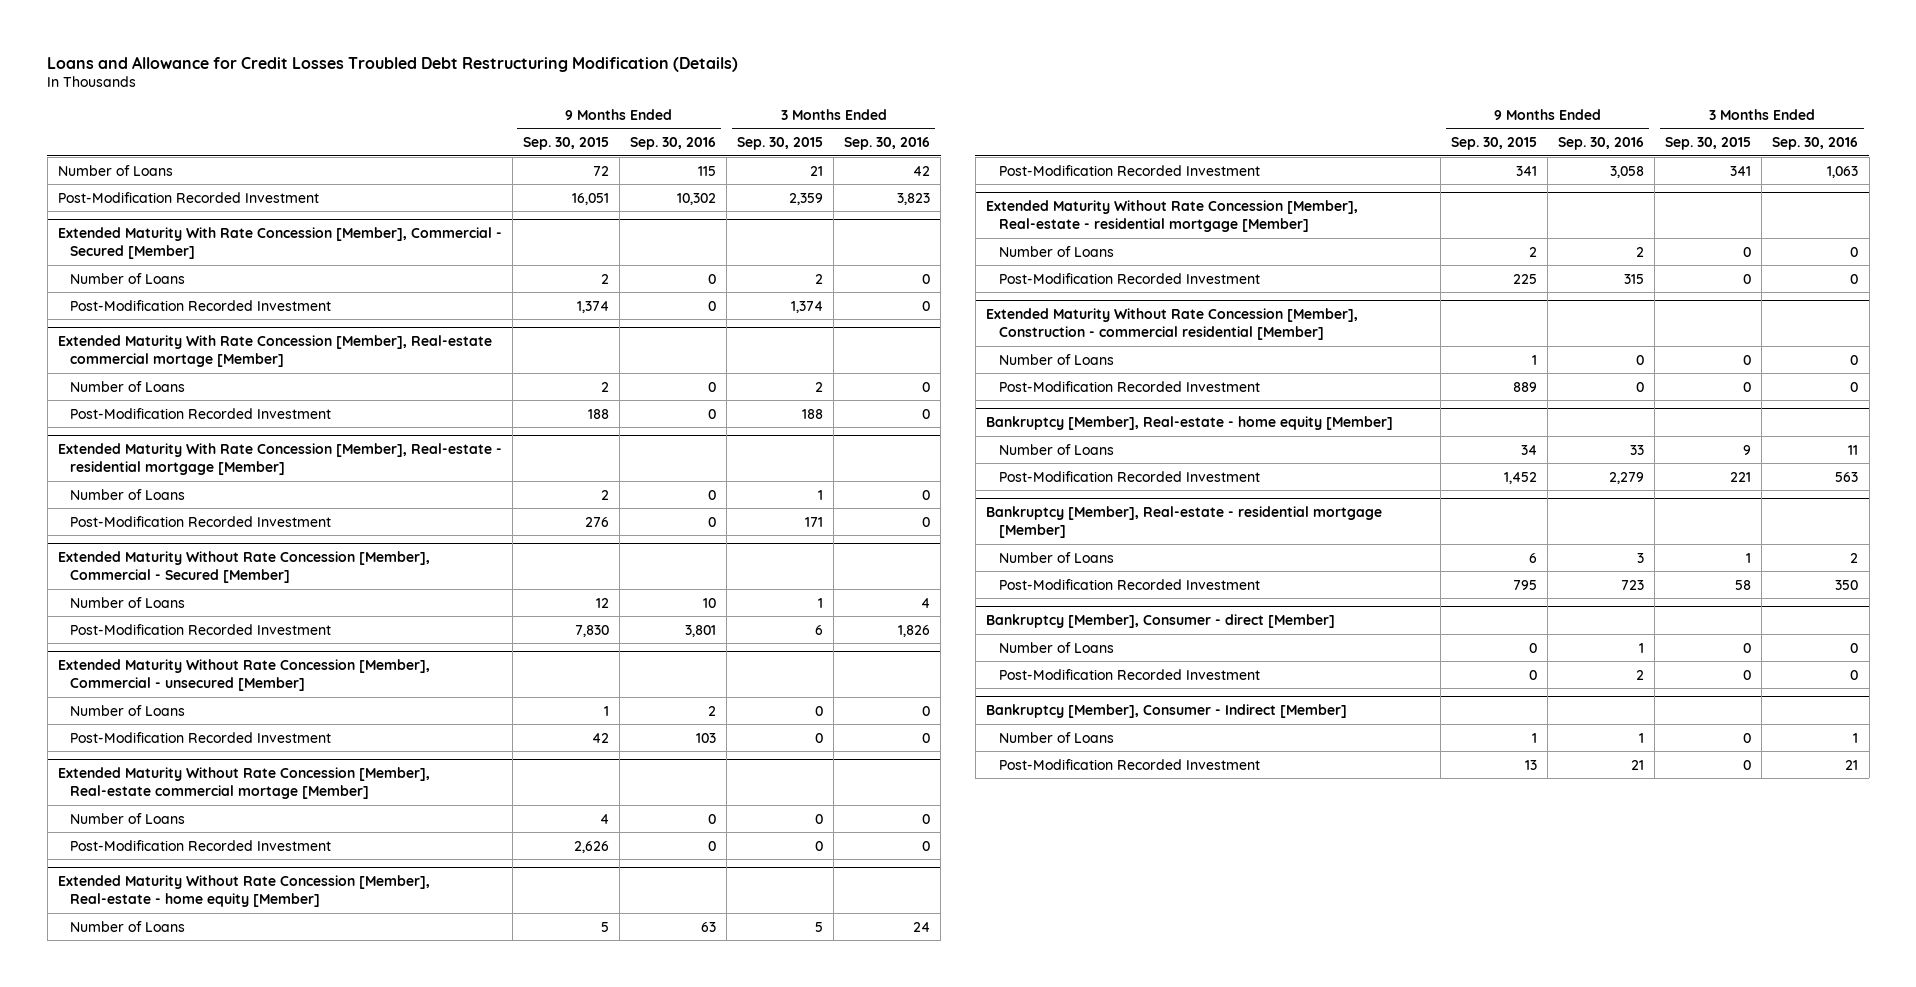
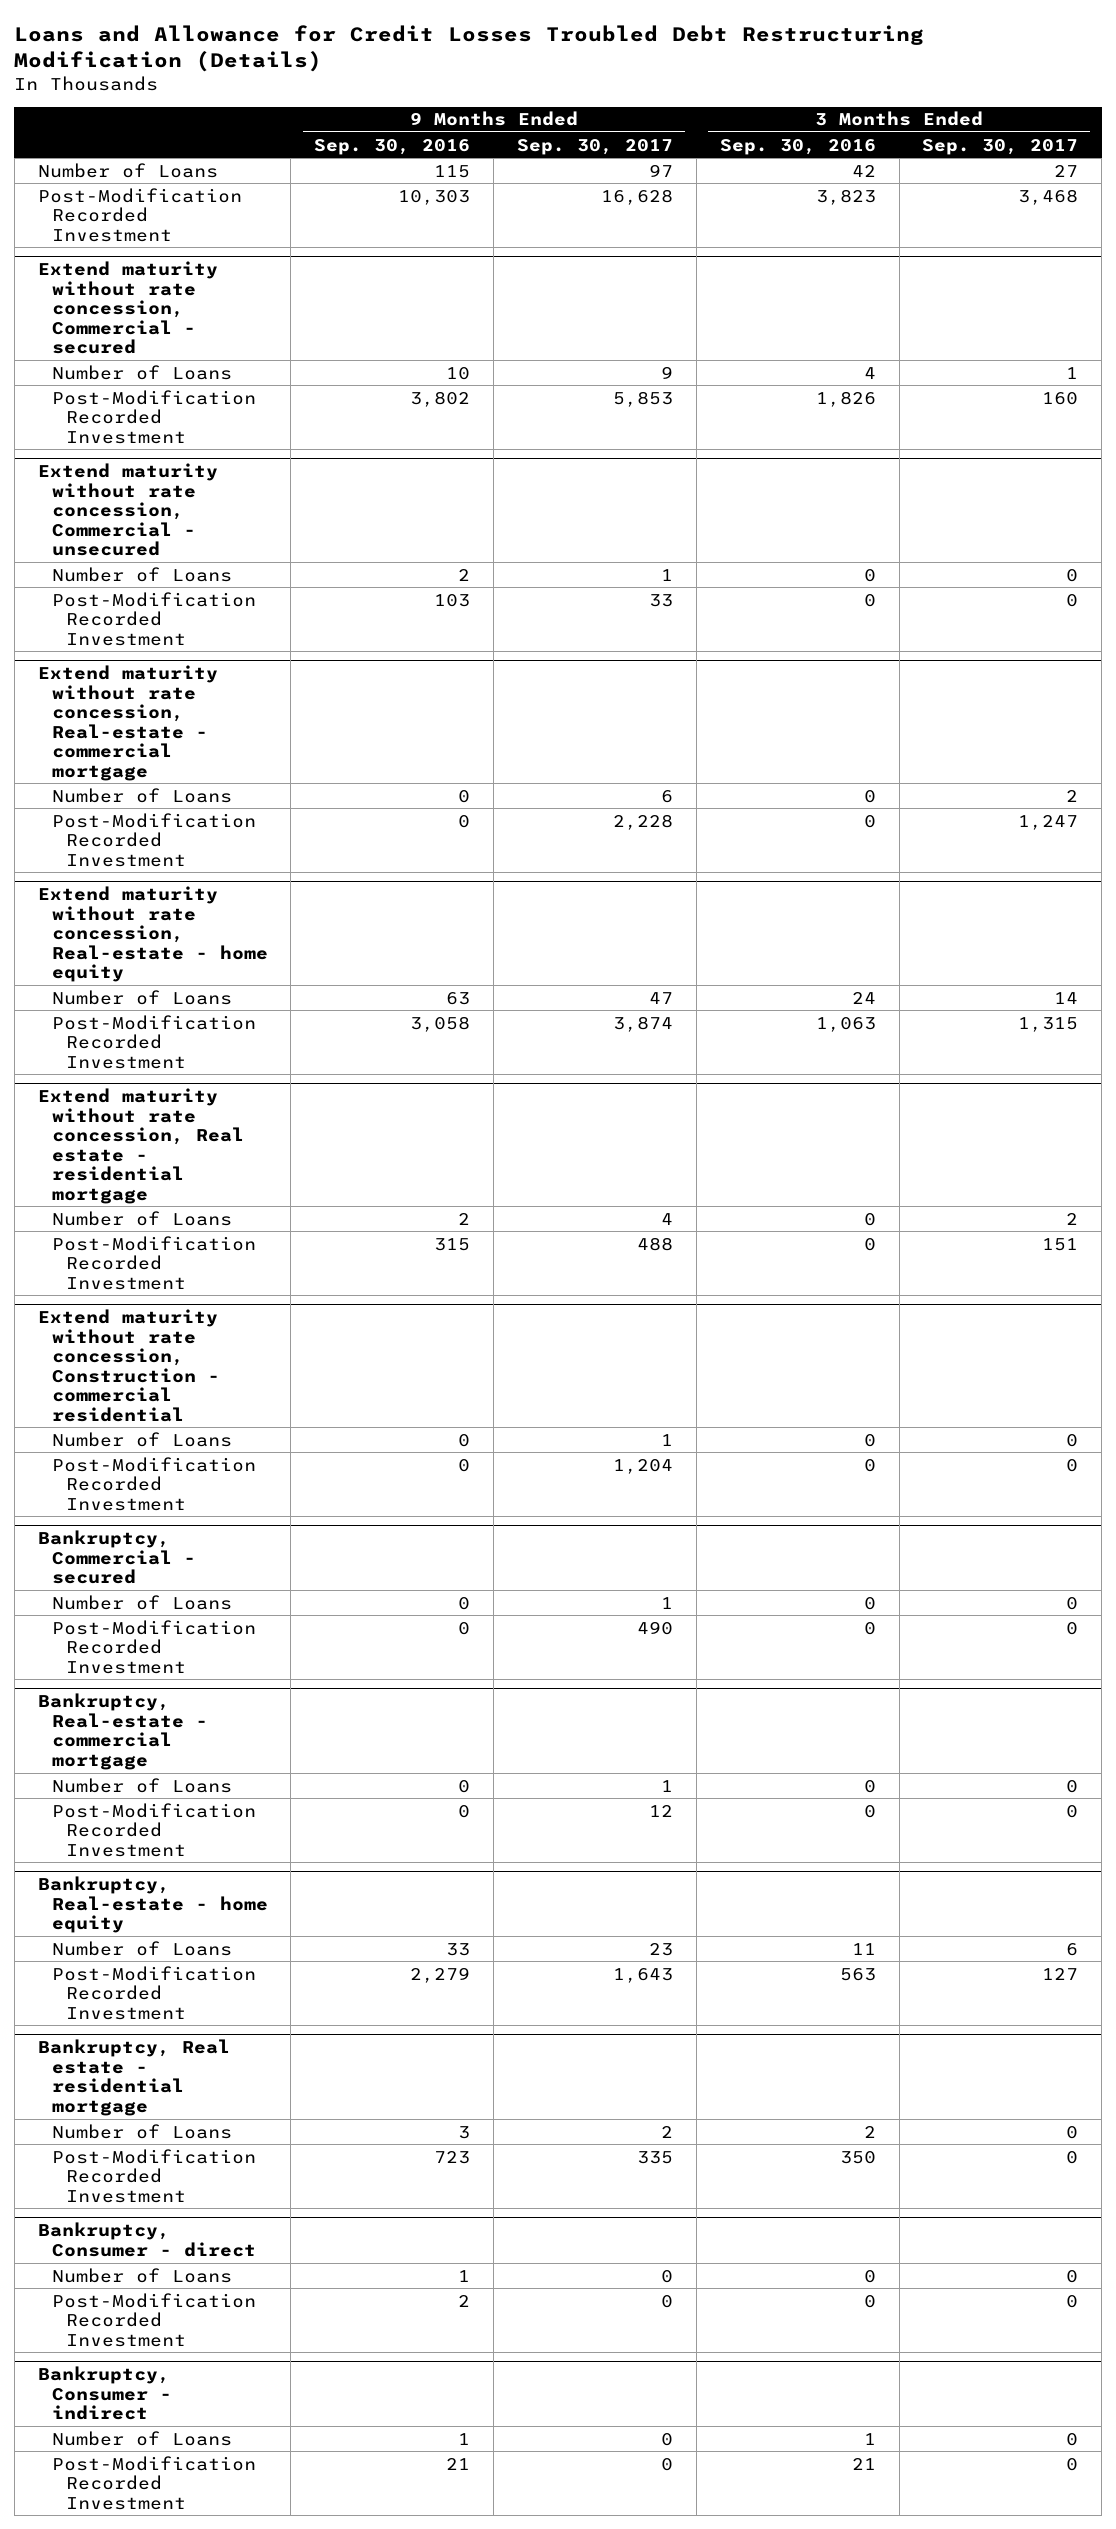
- | 9 Months Ended Sep. 30, 2015 | 9 Months Ended Sep. 30, 2016 | 3 Months Ended Sep. 30, 2015 | 3 Months Ended Sep. 30, 2016
+ | 9 Months Ended Sep. 30, 2016 | 9 Months Ended Sep. 30, 2017 | 3 Months Ended Sep. 30, 2016 | 3 Months Ended Sep. 30, 2017
- Post-Modification Recorded Investment | 16,051 | 10,302 | 2,359 | 3,823
- Extended Maturity With Rate Concession [Member], Commercial - Secured [Member]
- Number of Loans | 2 | 0 | 2 | 0
- Post-Modification Recorded Investment | 1,374 | 0 | 1,374 | 0
- Extended Maturity With Rate Concession [Member], Real-estate commercial mortage [Member]
- Number of Loans | 2 | 0 | 2 | 0
- Post-Modification Recorded Investment | 188 | 0 | 188 | 0
- Extended Maturity With Rate Concession [Member], Real-estate - residential mortgage [Member]
- Number of Loans | 2 | 0 | 1 | 0
- Post-Modification Recorded Investment | 276 | 0 | 171 | 0
- Extended Maturity Without Rate Concession [Member], Commercial - Secured [Member]
+ Post-Modification Recorded Investment | 10,303 | 16,628 | 3,823 | 3,468
+ Extend maturity without rate concession, Commercial - secured
- Post-Modification Recorded Investment | 7,830 | 3,801 | 6 | 1,826
- Extended Maturity Without Rate Concession [Member], Commercial - unsecured [Member]
+ Post-Modification Recorded Investment | 3,802 | 5,853 | 1,826 | 160
+ Extend maturity without rate concession, Commercial - unsecured
- Extended Maturity Without Rate Concession [Member], Real-estate commercial mortage [Member]
+ Extend maturity without rate concession, Real-estate - commercial mortgage
- Extended Maturity Without Rate Concession [Member], Real-estate - home equity [Member]
+ Extend maturity without rate concession, Real-estate - home equity
- Extended Maturity Without Rate Concession [Member], Real-estate - residential mortgage [Member]
+ Extend maturity without rate concession, Real estate - residential mortgage
- Extended Maturity Without Rate Concession [Member], Construction - commercial residential [Member]
+ Extend maturity without rate concession, Construction - commercial residential
- Bankruptcy [Member], Real-estate - home equity [Member]
+ Bankruptcy, Commercial - secured
+ Number of Loans | 0 | 1 | 0 | 0
+ Post-Modification Recorded Investment | 0 | 490 | 0 | 0
+ Bankruptcy, Real-estate - commercial mortgage
+ Number of Loans | 0 | 1 | 0 | 0
+ Post-Modification Recorded Investment | 0 | 12 | 0 | 0
+ Bankruptcy, Real-estate - home equity
- Bankruptcy [Member], Real-estate - residential mortgage [Member]
+ Bankruptcy, Real estate - residential mortgage
- Bankruptcy [Member], Consumer - direct [Member]
+ Bankruptcy, Consumer - direct
- Bankruptcy [Member], Consumer - Indirect [Member]
+ Bankruptcy, Consumer - indirect

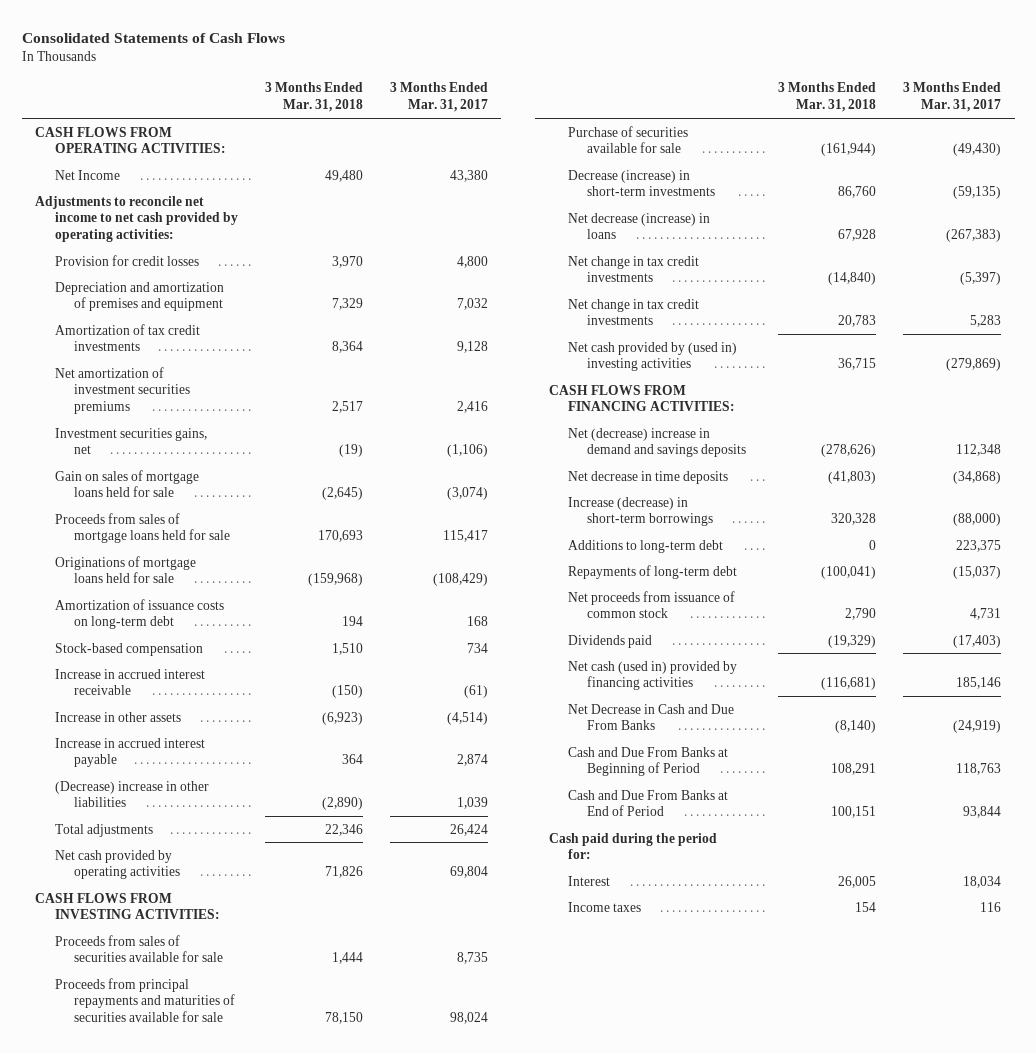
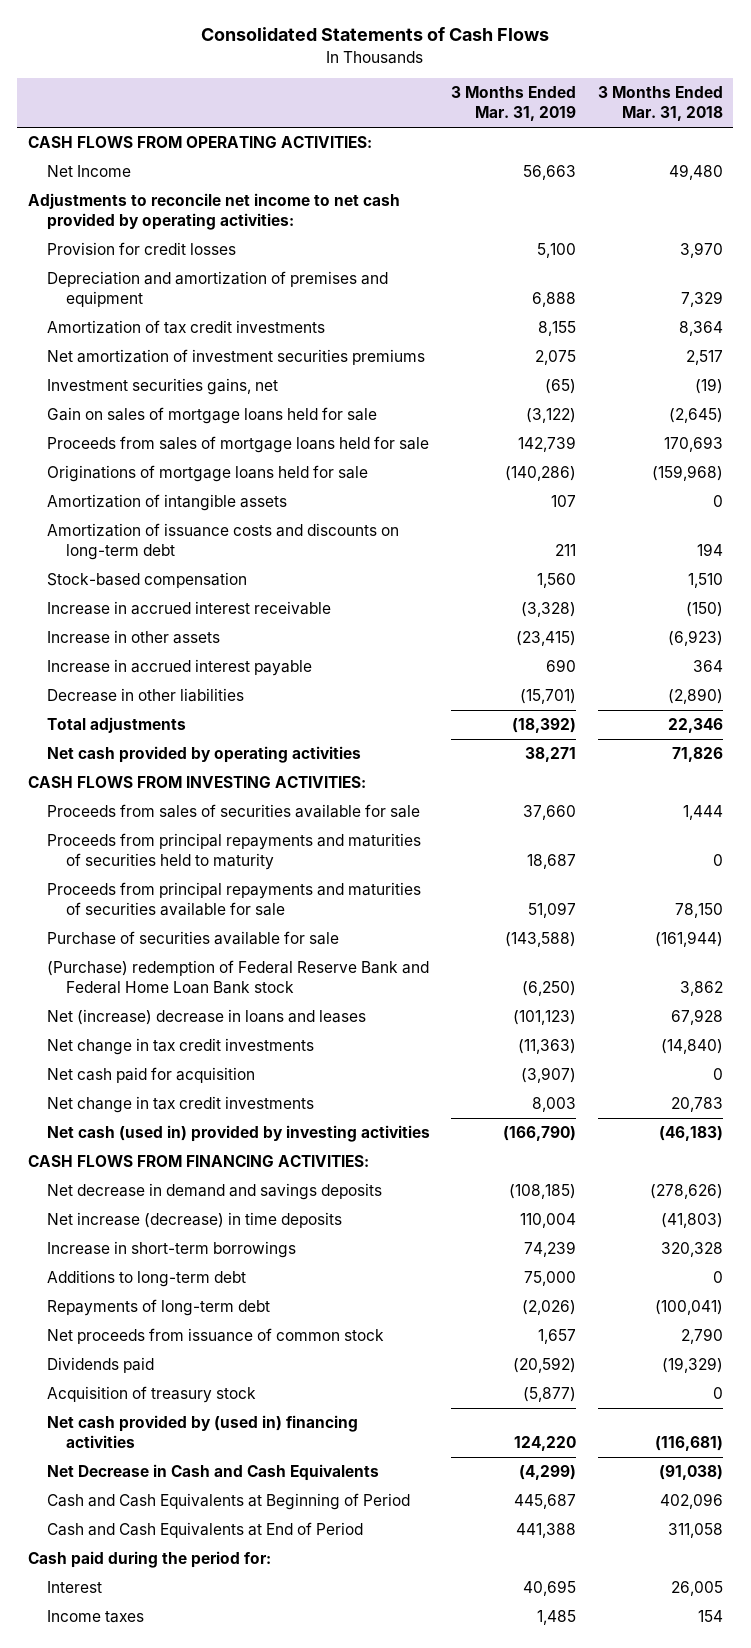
- | 3 Months Ended Mar. 31, 2018 | 3 Months Ended Mar. 31, 2017
+ | 3 Months Ended Mar. 31, 2019 | 3 Months Ended Mar. 31, 2018
- Amortization of issuance costs on long-term debt | 194 | 168
+ Amortization of intangible assets | 107 | 0
+ Amortization of issuance costs and discounts on long-term debt | 211 | 194
- (Decrease) increase in other liabilities | (2,890) | 1,039
+ Decrease in other liabilities | (15,701) | (2,890)
+ Proceeds from principal repayments and maturities of securities held to maturity | 18,687 | 0
- Decrease (increase) in short-term investments | 86,760 | (59,135)
- Net decrease (increase) in loans | 67,928 | (267,383)
+ (Purchase) redemption of Federal Reserve Bank and Federal Home Loan Bank stock | (6,250) | 3,862
+ Net (increase) decrease in loans and leases | (101,123) | 67,928
+ Net cash paid for acquisition | (3,907) | 0
- Net cash provided by (used in) investing activities | 36,715 | (279,869)
+ Net cash (used in) provided by investing activities | (166,790) | (46,183)
- Net (decrease) increase in demand and savings deposits | (278,626) | 112,348
- Net decrease in time deposits | (41,803) | (34,868)
- Increase (decrease) in short-term borrowings | 320,328 | (88,000)
+ Net decrease in demand and savings deposits | (108,185) | (278,626)
+ Net increase (decrease) in time deposits | 110,004 | (41,803)
+ Increase in short-term borrowings | 74,239 | 320,328
- Net cash (used in) provided by financing activities | (116,681) | 185,146
- Net Decrease in Cash and Due From Banks | (8,140) | (24,919)
- Cash and Due From Banks at Beginning of Period | 108,291 | 118,763
- Cash and Due From Banks at End of Period | 100,151 | 93,844
+ Acquisition of treasury stock | (5,877) | 0
+ Net cash provided by (used in) financing activities | 124,220 | (116,681)
+ Net Decrease in Cash and Cash Equivalents | (4,299) | (91,038)
+ Cash and Cash Equivalents at Beginning of Period | 445,687 | 402,096
+ Cash and Cash Equivalents at End of Period | 441,388 | 311,058

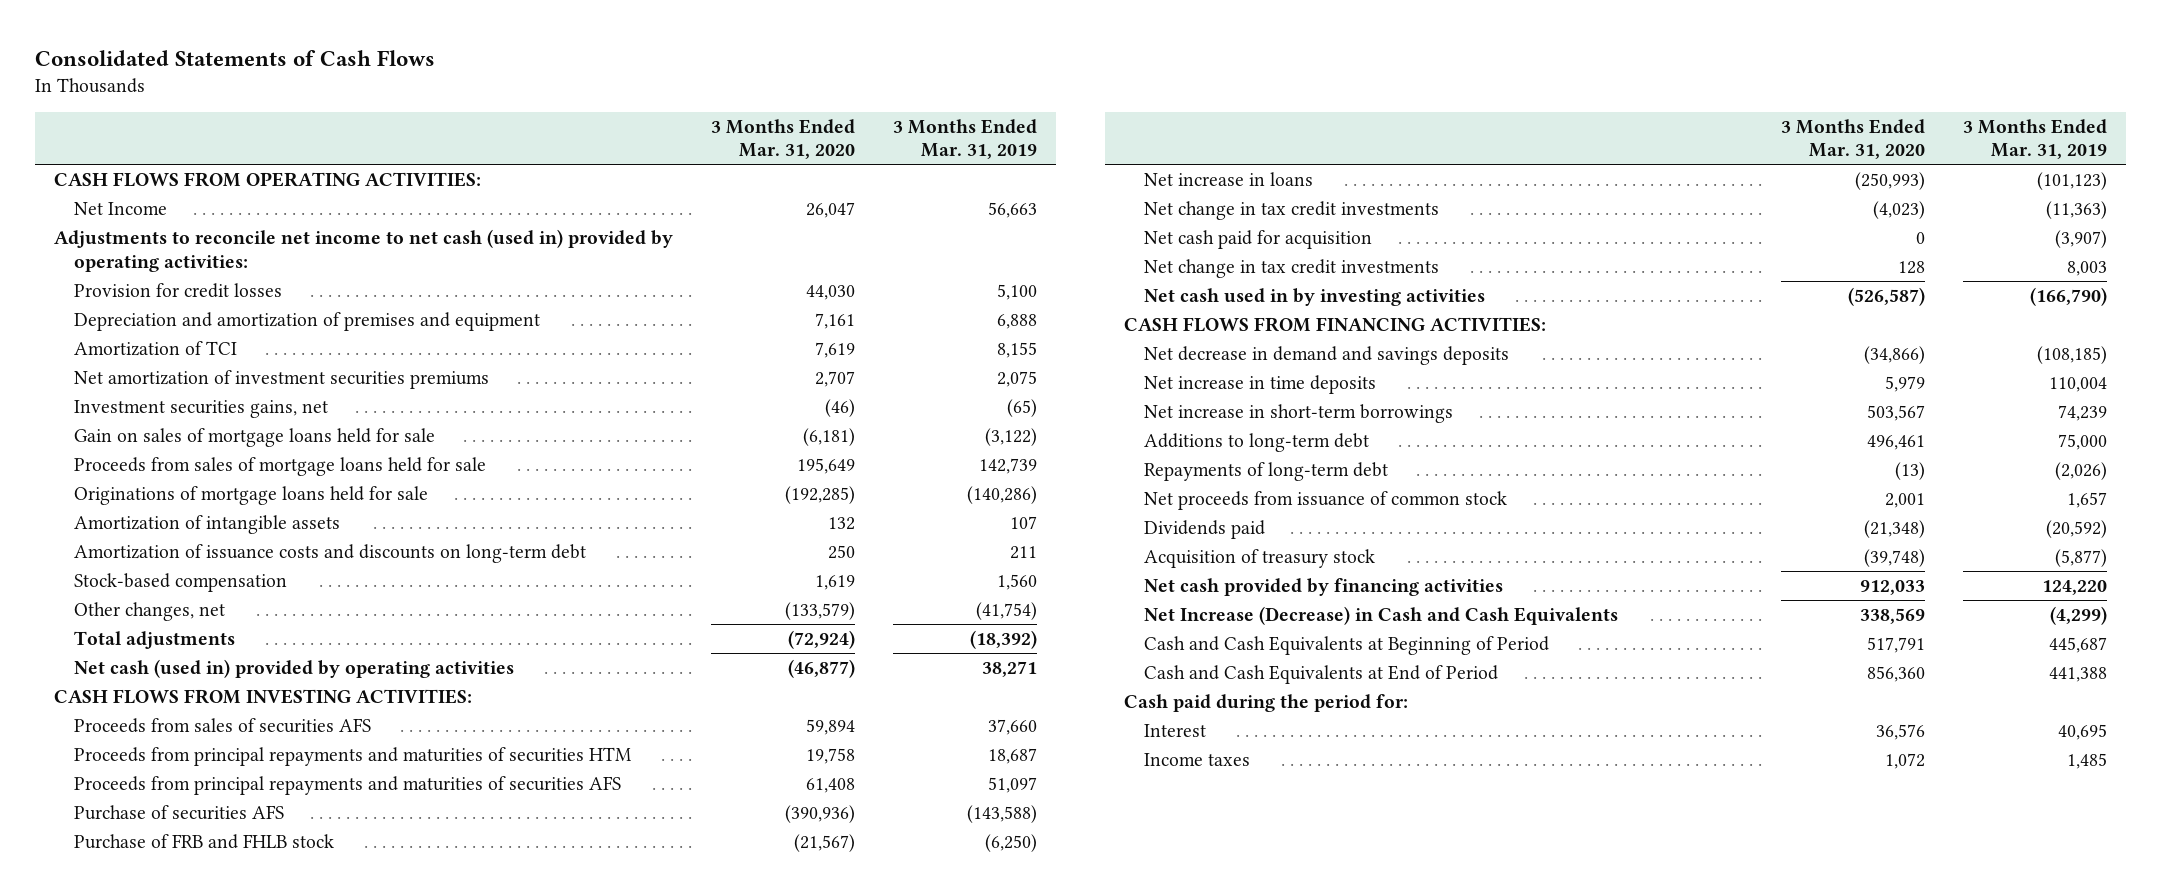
- | 3 Months Ended Mar. 31, 2019 | 3 Months Ended Mar. 31, 2018
+ | 3 Months Ended Mar. 31, 2020 | 3 Months Ended Mar. 31, 2019
- Adjustments to reconcile net income to net cash provided by operating activities:
+ Adjustments to reconcile net income to net cash (used in) provided by operating activities:
- Amortization of tax credit investments | 8,155 | 8,364
+ Amortization of TCI | 7,619 | 8,155
- Increase in accrued interest receivable | (3,328) | (150)
- Increase in other assets | (23,415) | (6,923)
- Increase in accrued interest payable | 690 | 364
- Decrease in other liabilities | (15,701) | (2,890)
+ Other changes, net | (133,579) | (41,754)
- Net cash provided by operating activities | 38,271 | 71,826
+ Net cash (used in) provided by operating activities | (46,877) | 38,271
- Proceeds from sales of securities available for sale | 37,660 | 1,444
- Proceeds from principal repayments and maturities of securities held to maturity | 18,687 | 0
- Proceeds from principal repayments and maturities of securities available for sale | 51,097 | 78,150
- Purchase of securities available for sale | (143,588) | (161,944)
- (Purchase) redemption of Federal Reserve Bank and Federal Home Loan Bank stock | (6,250) | 3,862
- Net (increase) decrease in loans and leases | (101,123) | 67,928
+ Proceeds from sales of securities AFS | 59,894 | 37,660
+ Proceeds from principal repayments and maturities of securities HTM | 19,758 | 18,687
+ Proceeds from principal repayments and maturities of securities AFS | 61,408 | 51,097
+ Purchase of securities AFS | (390,936) | (143,588)
+ Purchase of FRB and FHLB stock | (21,567) | (6,250)
+ Net increase in loans | (250,993) | (101,123)
- Net cash (used in) provided by investing activities | (166,790) | (46,183)
+ Net cash used in by investing activities | (526,587) | (166,790)
- Net increase (decrease) in time deposits | 110,004 | (41,803)
- Increase in short-term borrowings | 74,239 | 320,328
+ Net increase in time deposits | 5,979 | 110,004
+ Net increase in short-term borrowings | 503,567 | 74,239
- Net cash provided by (used in) financing activities | 124,220 | (116,681)
- Net Decrease in Cash and Cash Equivalents | (4,299) | (91,038)
+ Net cash provided by financing activities | 912,033 | 124,220
+ Net Increase (Decrease) in Cash and Cash Equivalents | 338,569 | (4,299)

